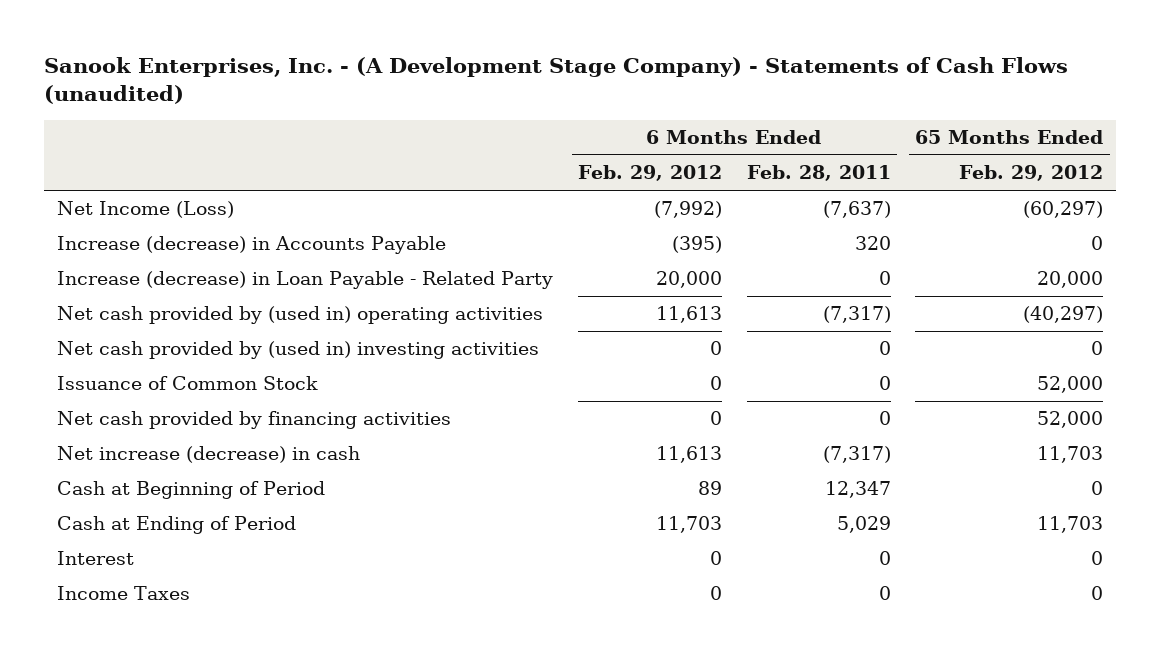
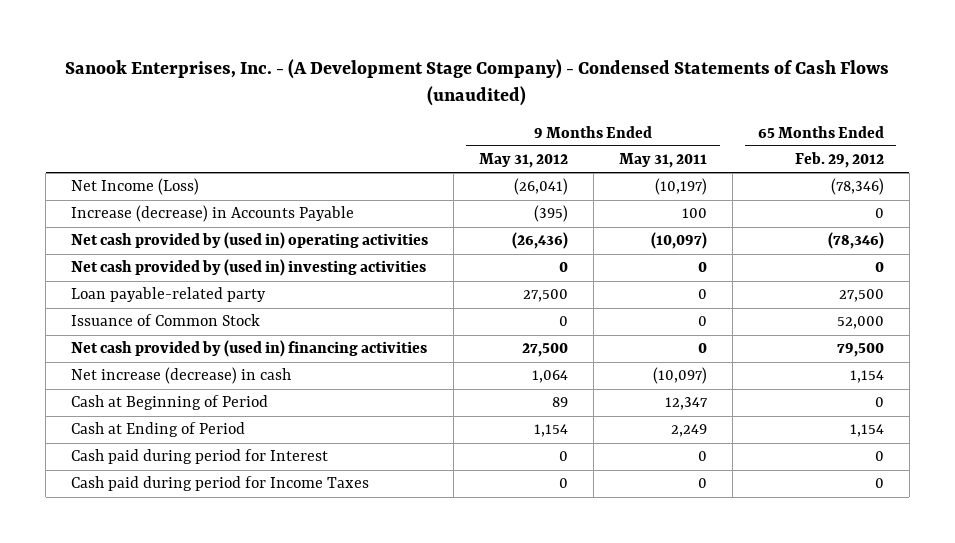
- Sanook Enterprises, Inc. - (A Development Stage Company) - Statements of Cash Flows (unaudited)
+ Sanook Enterprises, Inc. - (A Development Stage Company) - Condensed Statements of Cash Flows (unaudited)
- | 6 Months Ended Feb. 29, 2012 | 6 Months Ended Feb. 28, 2011 | 65 Months Ended Feb. 29, 2012
+ | 9 Months Ended May 31, 2012 | 9 Months Ended May 31, 2011 | 65 Months Ended Feb. 29, 2012
- Net Income (Loss) | (7,992) | (7,637) | (60,297)
+ Net Income (Loss) | (26,041) | (10,197) | (78,346)
- Increase (decrease) in Loan Payable - Related Party | 20,000 | 0 | 20,000
- Net cash provided by (used in) operating activities | 11,613 | (7,317) | (40,297)
+ Net cash provided by (used in) operating activities | (26,436) | (10,097) | (78,346)
+ Loan payable-related party | 27,500 | 0 | 27,500
- Net cash provided by financing activities | 0 | 0 | 52,000
- Net increase (decrease) in cash | 11,613 | (7,317) | 11,703
+ Net cash provided by (used in) financing activities | 27,500 | 0 | 79,500
+ Net increase (decrease) in cash | 1,064 | (10,097) | 1,154
- Cash at Ending of Period | 11,703 | 5,029 | 11,703
- Interest | 0 | 0 | 0
- Income Taxes | 0 | 0 | 0
+ Cash at Ending of Period | 1,154 | 2,249 | 1,154
+ Cash paid during period for Interest | 0 | 0 | 0
+ Cash paid during period for Income Taxes | 0 | 0 | 0

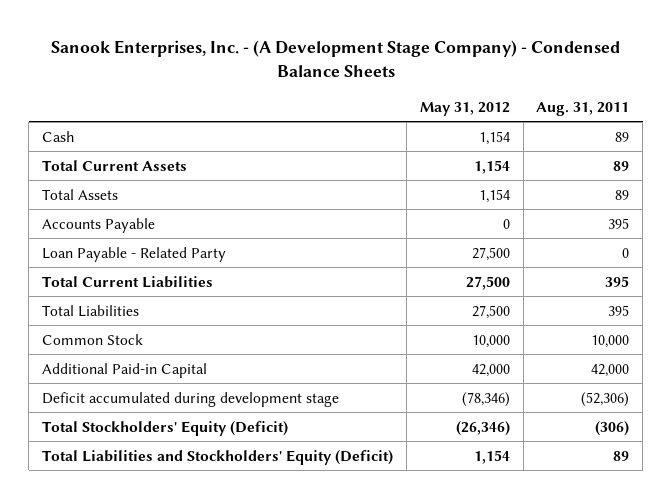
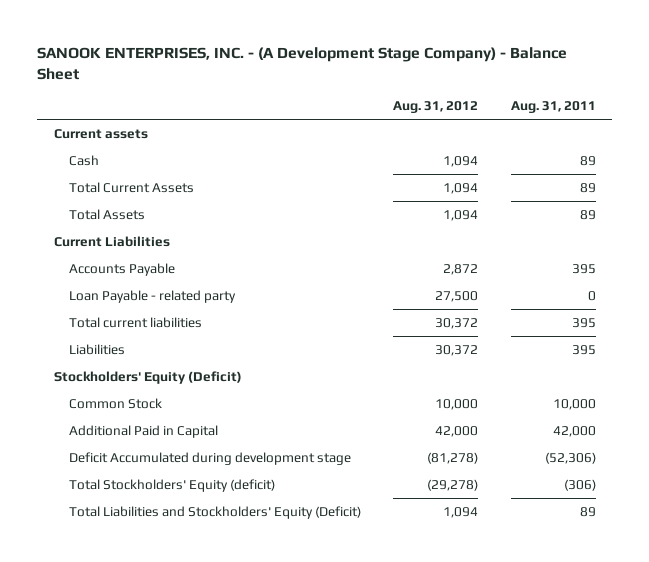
- Sanook Enterprises, Inc. - (A Development Stage Company) - Condensed Balance Sheets
+ SANOOK ENTERPRISES, INC. - (A Development Stage Company) - Balance Sheet
- | May 31, 2012 | Aug. 31, 2011
+ | Aug. 31, 2012 | Aug. 31, 2011
+ Current assets
+ Current Liabilities
- Loan Payable - Related Party | 27,500 | 0
- Total Current Liabilities | 27,500 | 395
- Total Liabilities | 27,500 | 395
+ Loan Payable - related party | 27,500 | 0
+ Total current liabilities | 30,372 | 395
+ Liabilities | 30,372 | 395
+ Stockholders' Equity (Deficit)
- Additional Paid-in Capital | 42,000 | 42,000
- Deficit accumulated during development stage | (78,346) | (52,306)
- Total Stockholders' Equity (Deficit) | (26,346) | (306)
+ Additional Paid in Capital | 42,000 | 42,000
+ Deficit Accumulated during development stage | (81,278) | (52,306)
+ Total Stockholders' Equity (deficit) | (29,278) | (306)

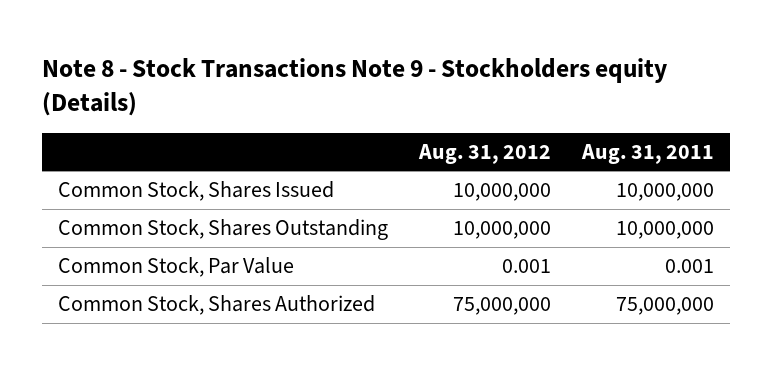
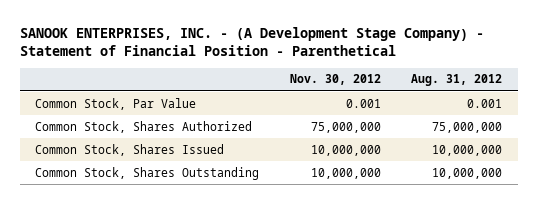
- Note 8 - Stock Transactions Note 9 - Stockholders equity (Details)
+ SANOOK ENTERPRISES, INC. - (A Development Stage Company) - Statement of Financial Position - Parenthetical
- | Aug. 31, 2012 | Aug. 31, 2011
+ | Nov. 30, 2012 | Aug. 31, 2012
moved down: Common Stock, Shares Issued | 10,000,000 | 10,000,000
moved down: Common Stock, Shares Outstanding | 10,000,000 | 10,000,000

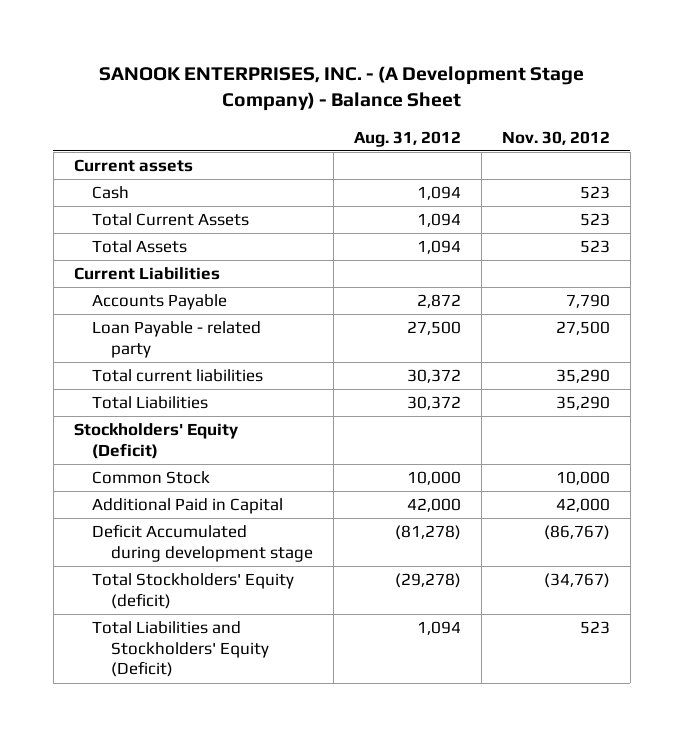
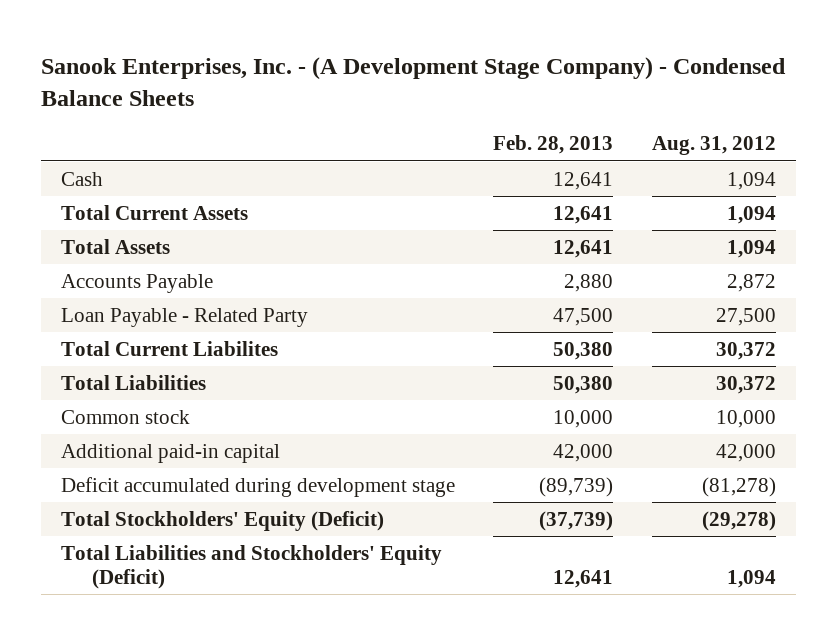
- SANOOK ENTERPRISES, INC. - (A Development Stage Company) - Balance Sheet
+ Sanook Enterprises, Inc. - (A Development Stage Company) - Condensed Balance Sheets
- | Aug. 31, 2012 | Nov. 30, 2012
+ | Feb. 28, 2013 | Aug. 31, 2012
- Current assets
- Current Liabilities
- Loan Payable - related party | 27,500 | 27,500
- Total current liabilities | 30,372 | 35,290
+ Loan Payable - Related Party | 47,500 | 27,500
+ Total Current Liabilites | 50,380 | 30,372
- Stockholders' Equity (Deficit)
- Common Stock | 10,000 | 10,000
- Additional Paid in Capital | 42,000 | 42,000
- Deficit Accumulated during development stage | (81,278) | (86,767)
- Total Stockholders' Equity (deficit) | (29,278) | (34,767)
+ Common stock | 10,000 | 10,000
+ Additional paid-in capital | 42,000 | 42,000
+ Deficit accumulated during development stage | (89,739) | (81,278)
+ Total Stockholders' Equity (Deficit) | (37,739) | (29,278)

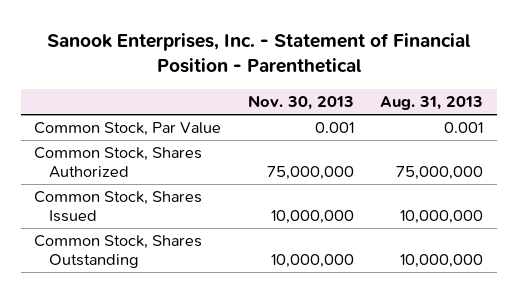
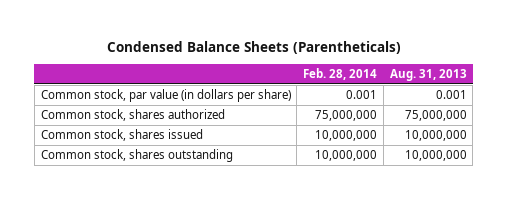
- Sanook Enterprises, Inc. - Statement of Financial Position - Parenthetical
+ Condensed Balance Sheets (Parentheticals)
- | Nov. 30, 2013 | Aug. 31, 2013
+ | Feb. 28, 2014 | Aug. 31, 2013
- Common Stock, Par Value | 0.001 | 0.001
- Common Stock, Shares Authorized | 75,000,000 | 75,000,000
- Common Stock, Shares Issued | 10,000,000 | 10,000,000
- Common Stock, Shares Outstanding | 10,000,000 | 10,000,000
+ Common stock, par value (in dollars per share) | 0.001 | 0.001
+ Common stock, shares authorized | 75,000,000 | 75,000,000
+ Common stock, shares issued | 10,000,000 | 10,000,000
+ Common stock, shares outstanding | 10,000,000 | 10,000,000

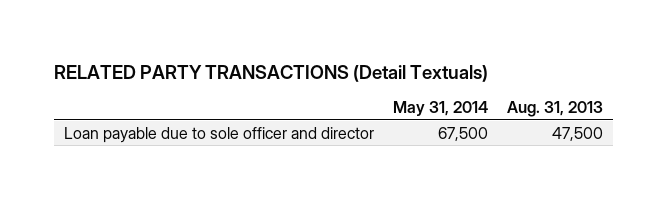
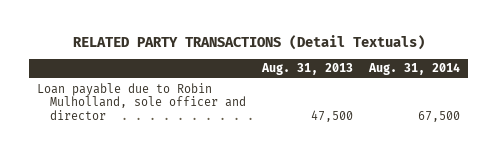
- | May 31, 2014 | Aug. 31, 2013
+ | Aug. 31, 2013 | Aug. 31, 2014
- Loan payable due to sole officer and director | 67,500 | 47,500
+ Loan payable due to Robin Mulholland, sole officer and director | 47,500 | 67,500

